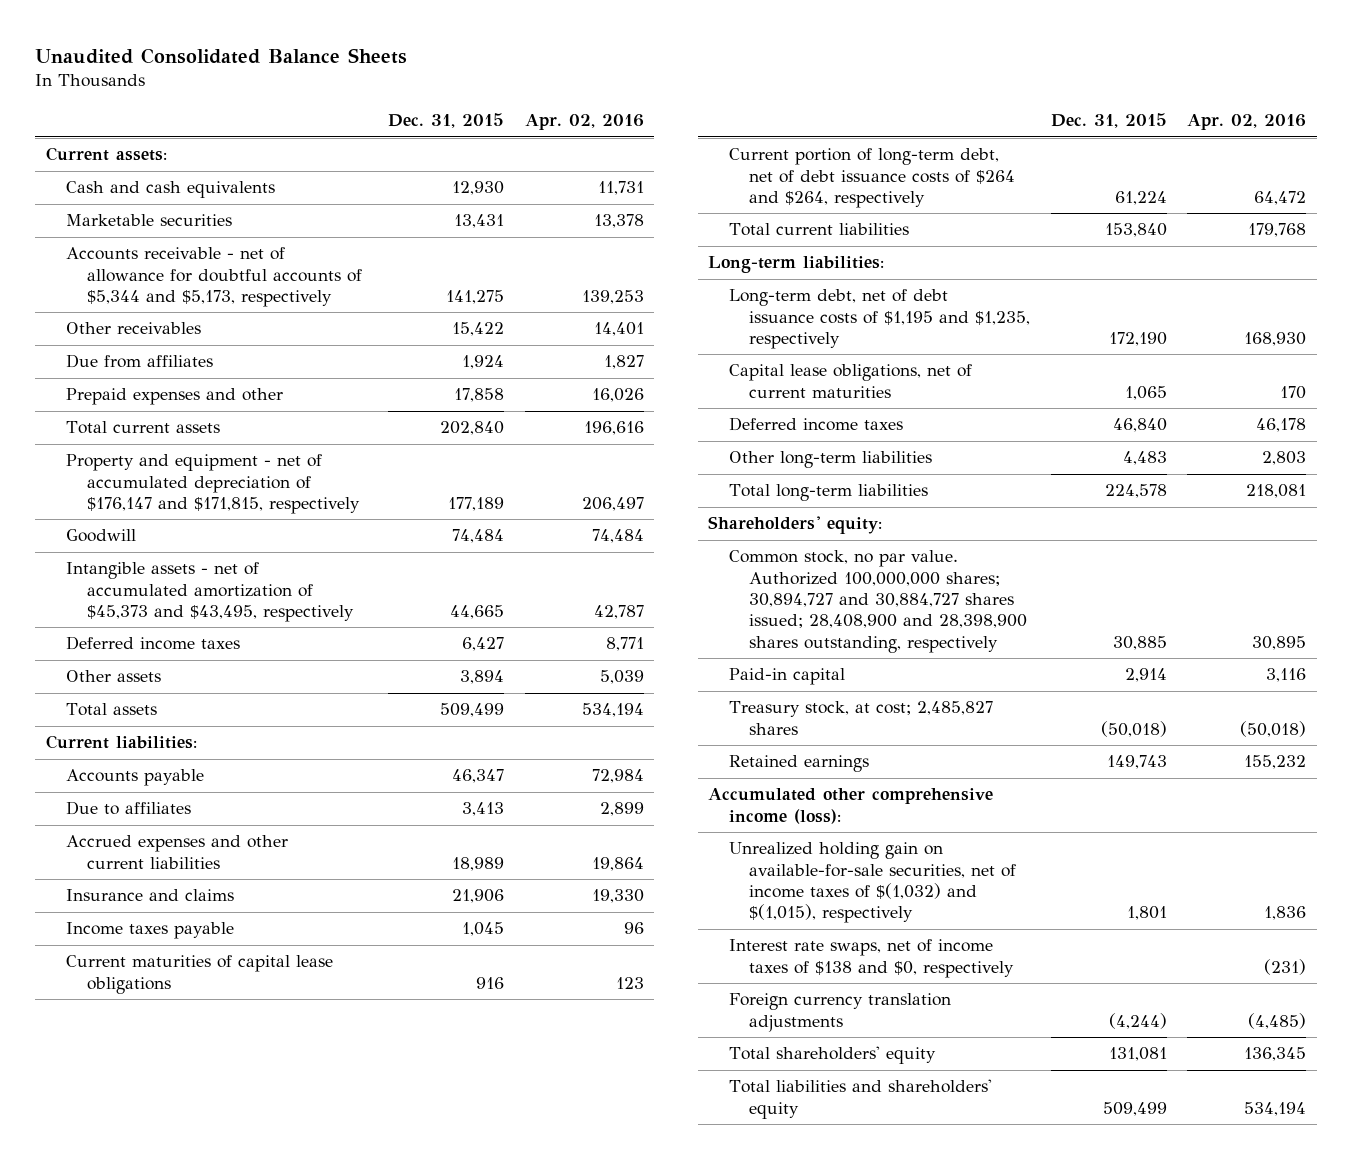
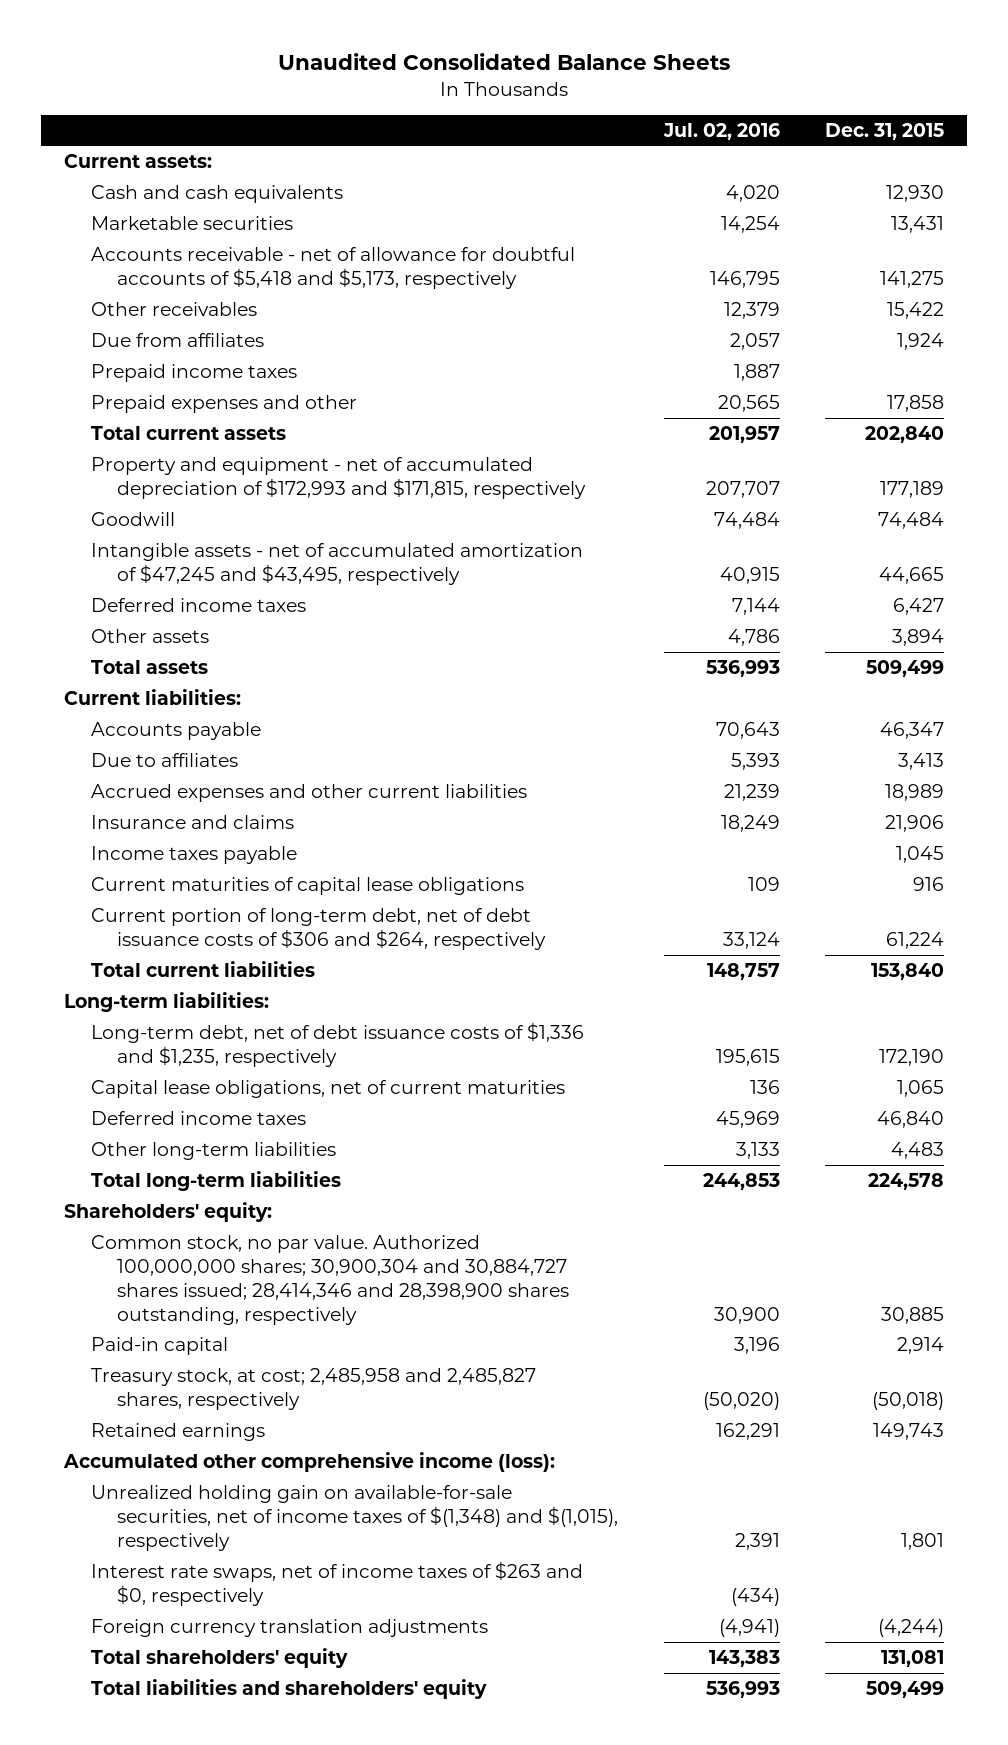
- | Dec. 31, 2015 | Apr. 02, 2016
+ | Jul. 02, 2016 | Dec. 31, 2015
- Accounts receivable - net of allowance for doubtful accounts of $5,344 and $5,173, respectively | 141,275 | 139,253
+ Accounts receivable - net of allowance for doubtful accounts of $5,418 and $5,173, respectively | 146,795 | 141,275
+ Prepaid income taxes | 1,887 |
- Property and equipment - net of accumulated depreciation of $176,147 and $171,815, respectively | 177,189 | 206,497
+ Property and equipment - net of accumulated depreciation of $172,993 and $171,815, respectively | 207,707 | 177,189
- Intangible assets - net of accumulated amortization of $45,373 and $43,495, respectively | 44,665 | 42,787
+ Intangible assets - net of accumulated amortization of $47,245 and $43,495, respectively | 40,915 | 44,665
- Current portion of long-term debt, net of debt issuance costs of $264 and $264, respectively | 61,224 | 64,472
+ Current portion of long-term debt, net of debt issuance costs of $306 and $264, respectively | 33,124 | 61,224
- Long-term debt, net of debt issuance costs of $1,195 and $1,235, respectively | 172,190 | 168,930
+ Long-term debt, net of debt issuance costs of $1,336 and $1,235, respectively | 195,615 | 172,190
- Common stock, no par value. Authorized 100,000,000 shares; 30,894,727 and 30,884,727 shares issued; 28,408,900 and 28,398,900 shares outstanding, respectively | 30,885 | 30,895
+ Common stock, no par value. Authorized 100,000,000 shares; 30,900,304 and 30,884,727 shares issued; 28,414,346 and 28,398,900 shares outstanding, respectively | 30,900 | 30,885
- Treasury stock, at cost; 2,485,827 shares | (50,018) | (50,018)
+ Treasury stock, at cost; 2,485,958 and 2,485,827 shares, respectively | (50,020) | (50,018)
- Unrealized holding gain on available-for-sale securities, net of income taxes of $(1,032) and $(1,015), respectively | 1,801 | 1,836
- Interest rate swaps, net of income taxes of $138 and $0, respectively | | (231)
+ Unrealized holding gain on available-for-sale securities, net of income taxes of $(1,348) and $(1,015), respectively | 2,391 | 1,801
+ Interest rate swaps, net of income taxes of $263 and $0, respectively | (434) |

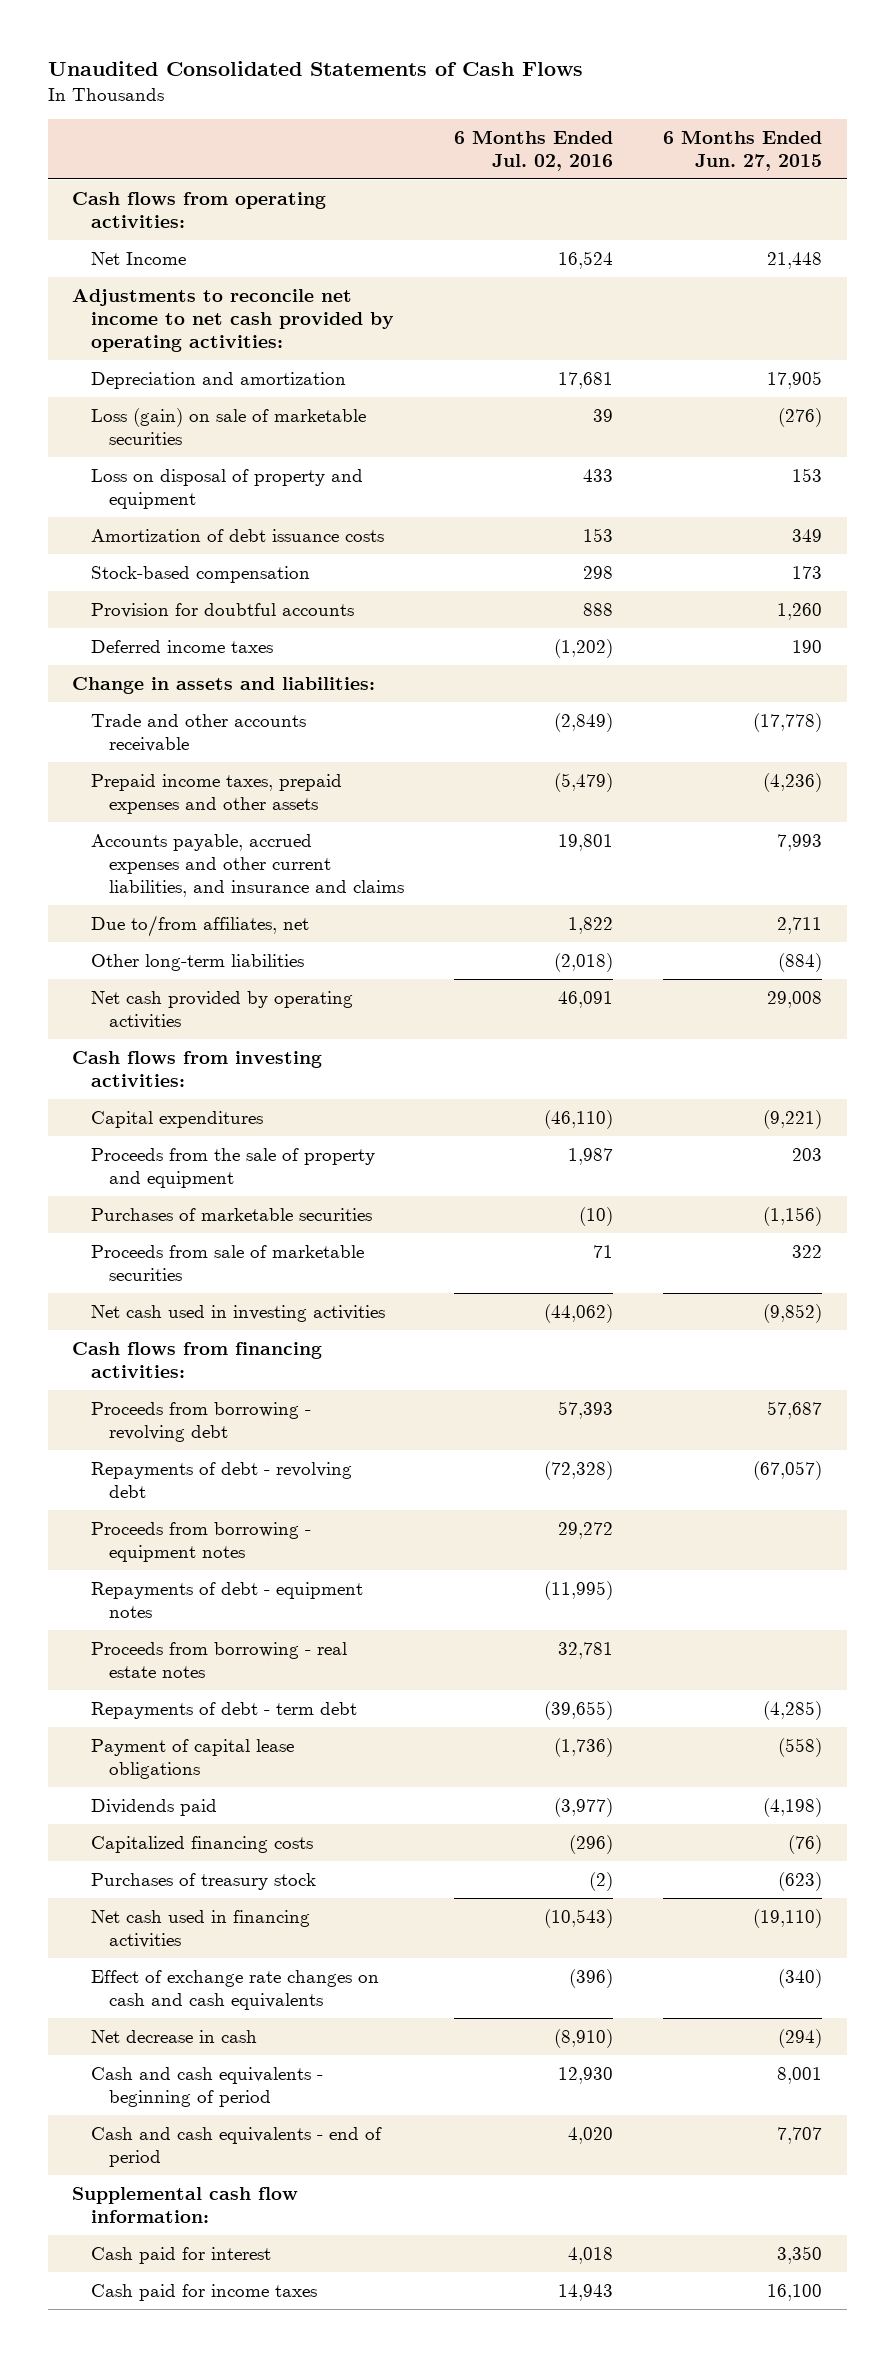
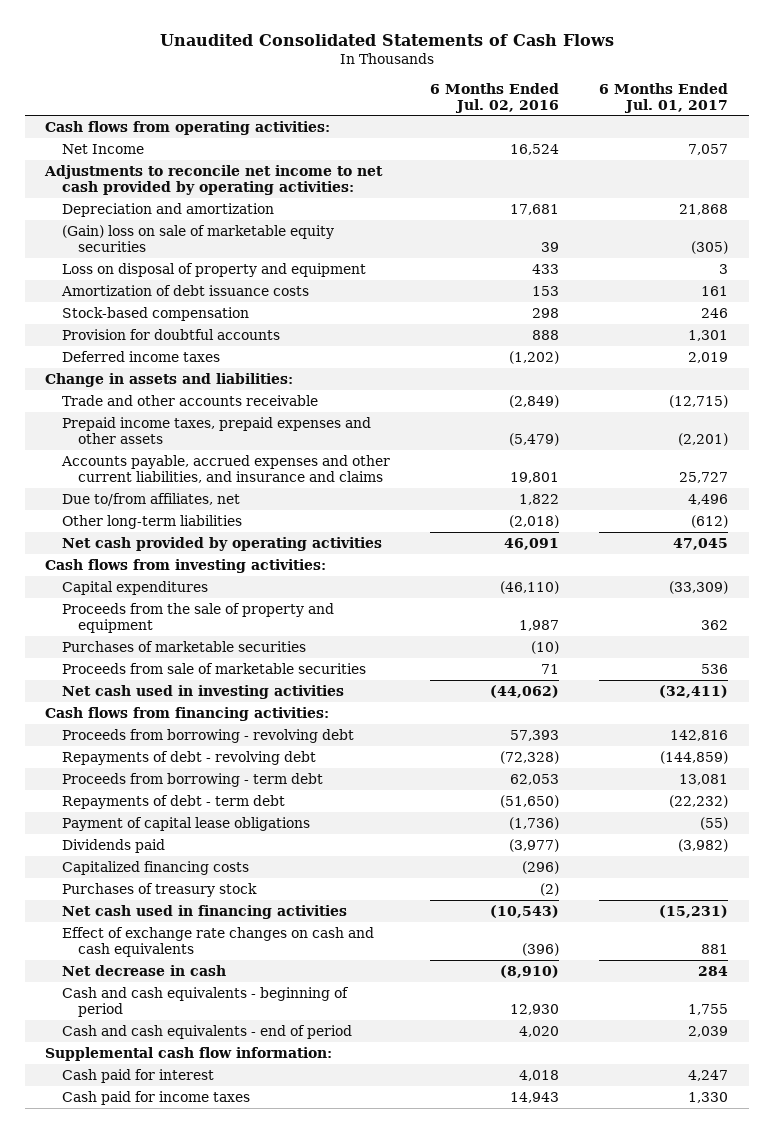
- | 6 Months Ended Jul. 02, 2016 | 6 Months Ended Jun. 27, 2015
+ | 6 Months Ended Jul. 02, 2016 | 6 Months Ended Jul. 01, 2017
- Loss (gain) on sale of marketable securities | 39 | (276)
+ (Gain) loss on sale of marketable equity securities | 39 | (305)
- Proceeds from borrowing - equipment notes | 29,272 |
- Repayments of debt - equipment notes | (11,995) |
- Proceeds from borrowing - real estate notes | 32,781 |
- Repayments of debt - term debt | (39,655) | (4,285)
+ Proceeds from borrowing - term debt | 62,053 | 13,081
+ Repayments of debt - term debt | (51,650) | (22,232)

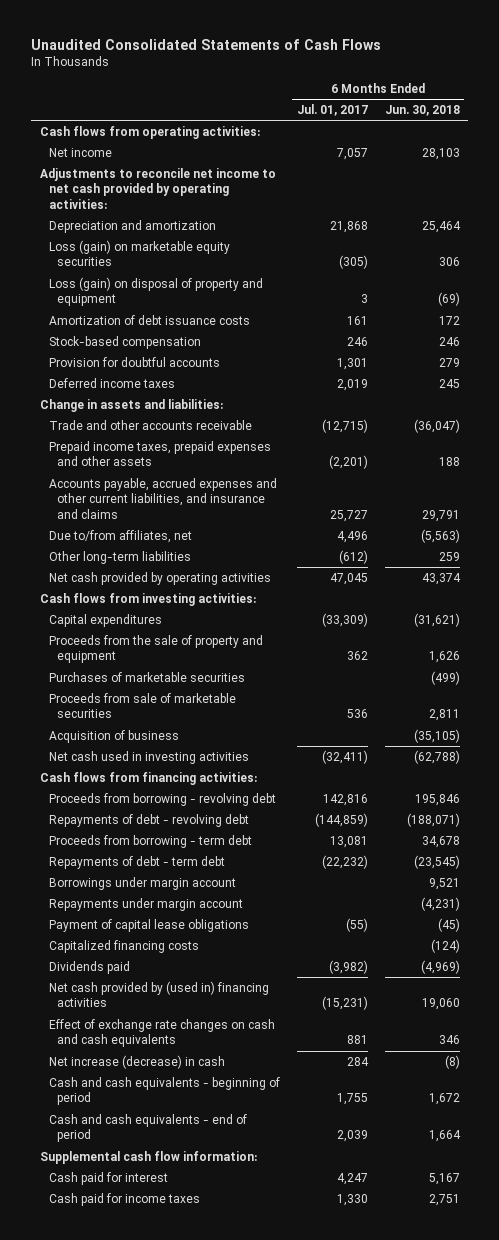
- | 6 Months Ended Jul. 02, 2016 | 6 Months Ended Jul. 01, 2017
+ | 6 Months Ended Jul. 01, 2017 | 6 Months Ended Jun. 30, 2018
- Net Income | 16,524 | 7,057
+ Net income | 7,057 | 28,103
- (Gain) loss on sale of marketable equity securities | 39 | (305)
- Loss on disposal of property and equipment | 433 | 3
+ Loss (gain) on marketable equity securities | (305) | 306
+ Loss (gain) on disposal of property and equipment | 3 | (69)
+ Acquisition of business | | (35,105)
+ Borrowings under margin account | | 9,521
+ Repayments under margin account | | (4,231)
- Purchases of treasury stock | (2) |
- Net cash used in financing activities | (10,543) | (15,231)
moved down: Dividends paid | (3,982) | (4,969)
+ Net cash provided by (used in) financing activities | (15,231) | 19,060
- Net decrease in cash | (8,910) | 284
+ Net increase (decrease) in cash | 284 | (8)

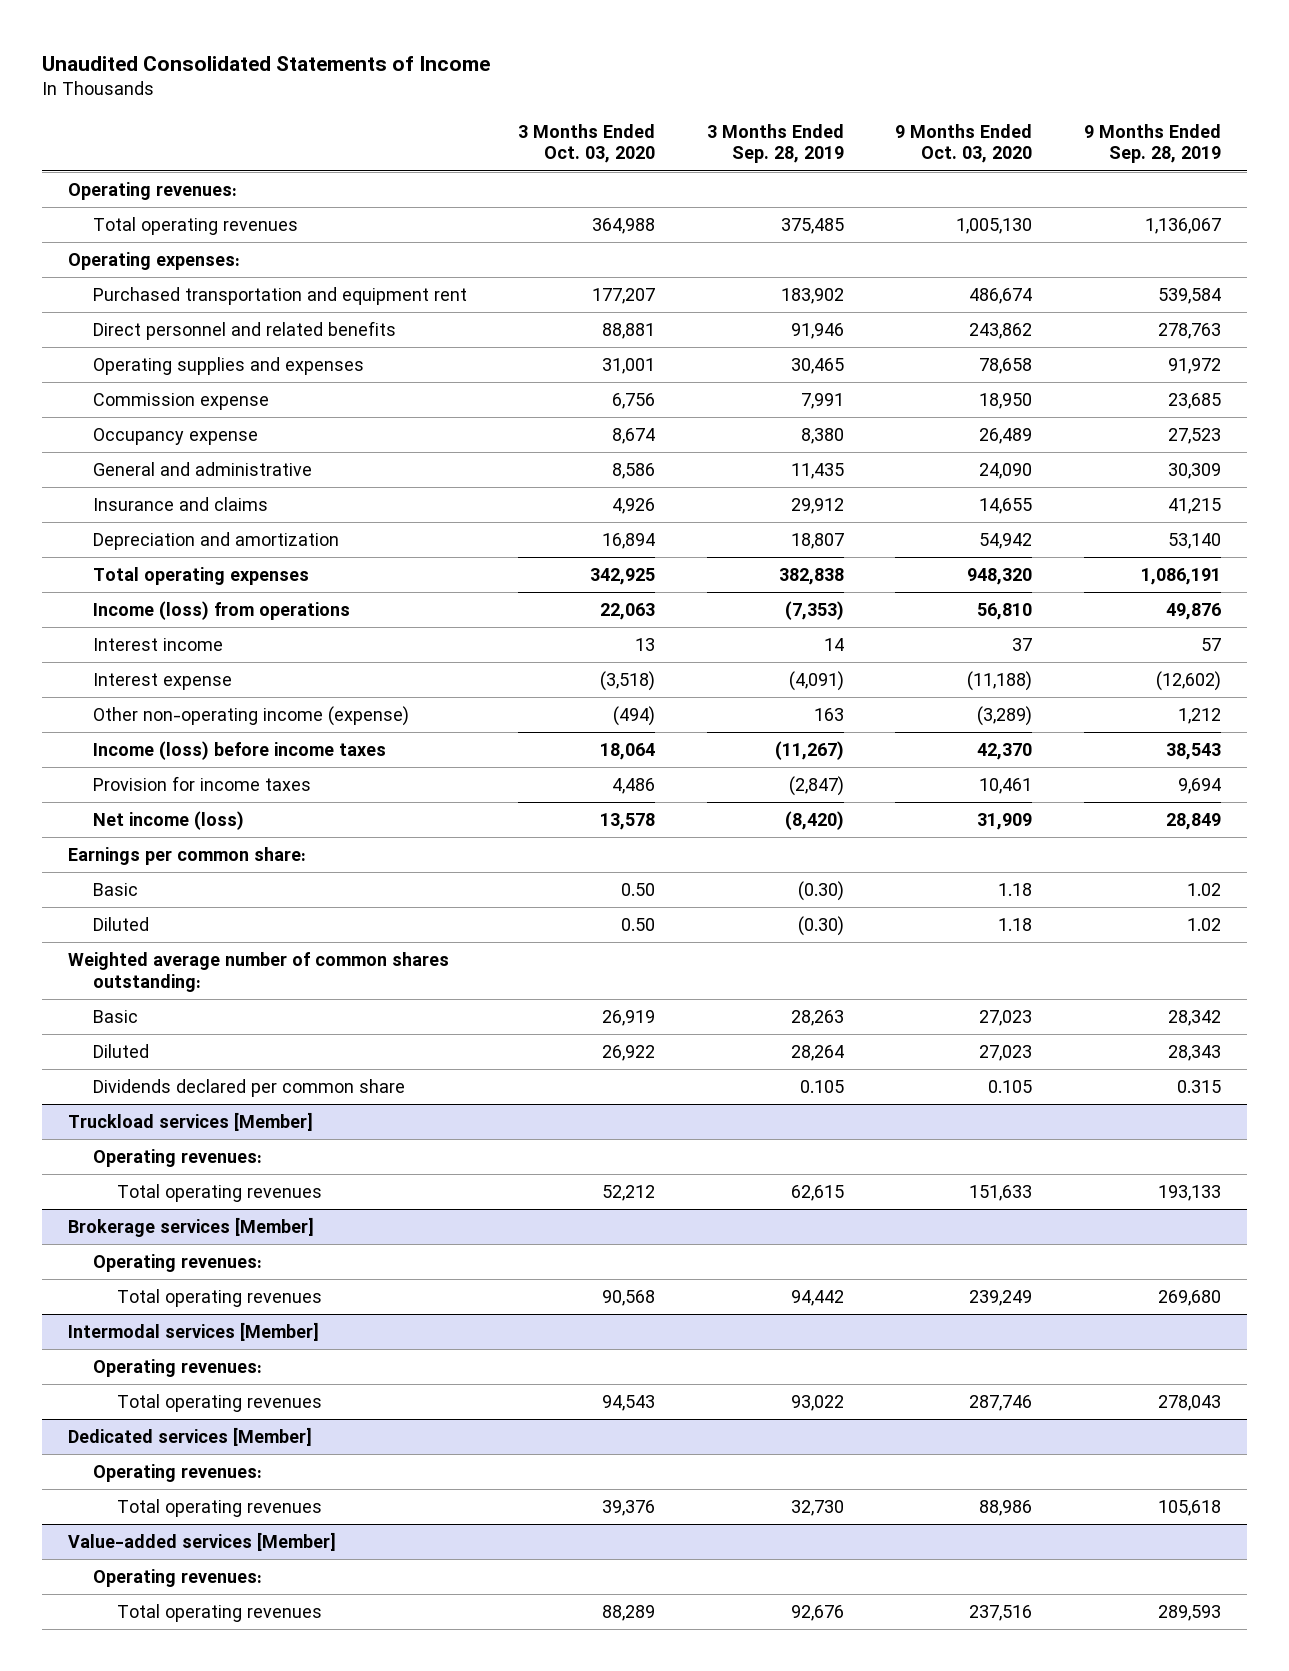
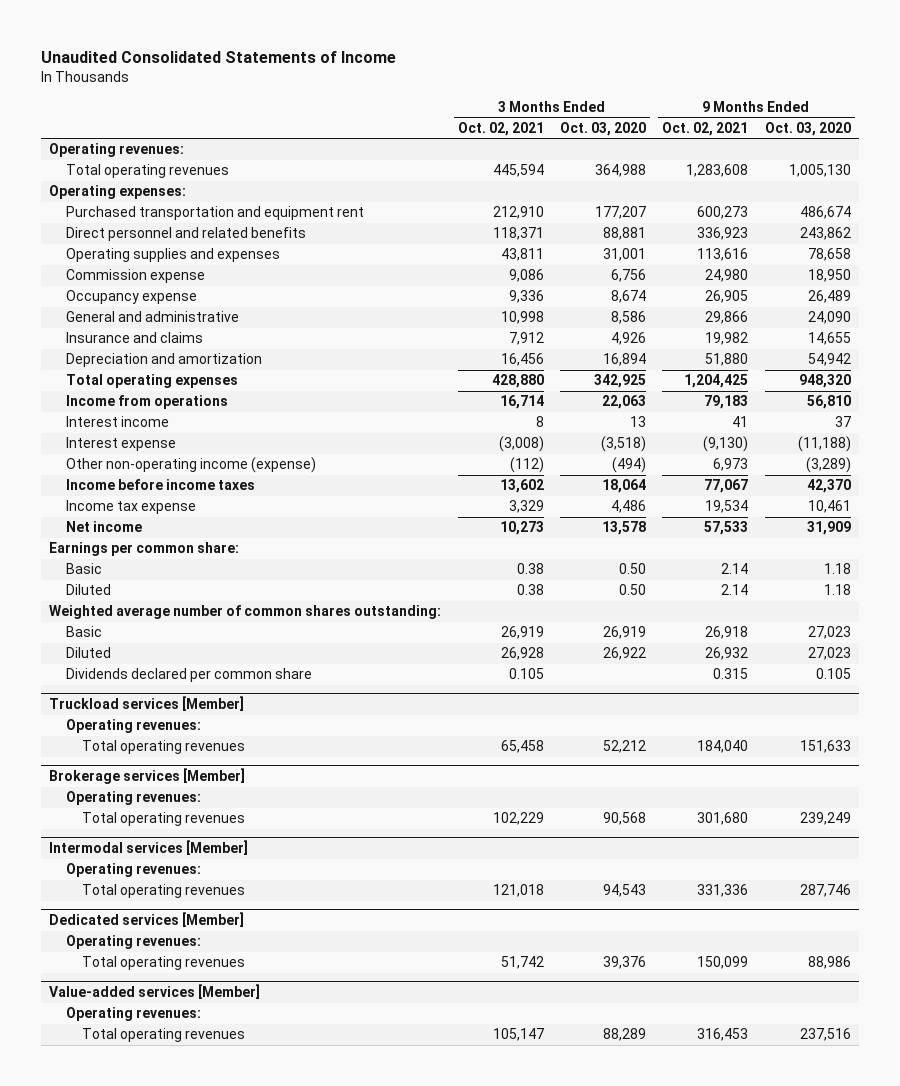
- | 3 Months Ended Oct. 03, 2020 | 3 Months Ended Sep. 28, 2019 | 9 Months Ended Oct. 03, 2020 | 9 Months Ended Sep. 28, 2019
+ | 3 Months Ended Oct. 02, 2021 | 3 Months Ended Oct. 03, 2020 | 9 Months Ended Oct. 02, 2021 | 9 Months Ended Oct. 03, 2020
- Income (loss) from operations | 22,063 | (7,353) | 56,810 | 49,876
+ Income from operations | 16,714 | 22,063 | 79,183 | 56,810
- Income (loss) before income taxes | 18,064 | (11,267) | 42,370 | 38,543
- Provision for income taxes | 4,486 | (2,847) | 10,461 | 9,694
- Net income (loss) | 13,578 | (8,420) | 31,909 | 28,849
+ Income before income taxes | 13,602 | 18,064 | 77,067 | 42,370
+ Income tax expense | 3,329 | 4,486 | 19,534 | 10,461
+ Net income | 10,273 | 13,578 | 57,533 | 31,909

